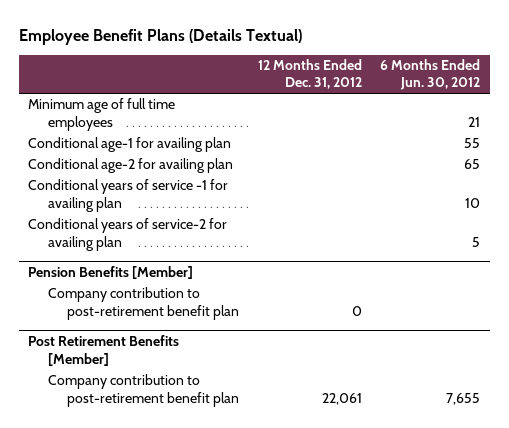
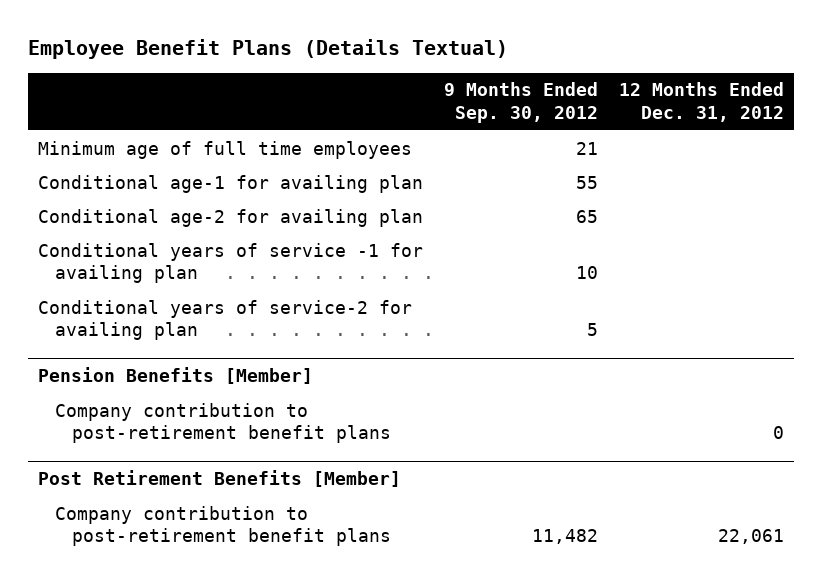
- | 12 Months Ended Dec. 31, 2012 | 6 Months Ended Jun. 30, 2012
+ | 9 Months Ended Sep. 30, 2012 | 12 Months Ended Dec. 31, 2012
@ Pension Benefits [Member]
- Company contribution to post-retirement benefit plan | 0 |
+ Company contribution to post-retirement benefit plans | | 0
@ Post Retirement Benefits [Member]
- Company contribution to post-retirement benefit plan | 22,061 | 7,655
+ Company contribution to post-retirement benefit plans | 11,482 | 22,061

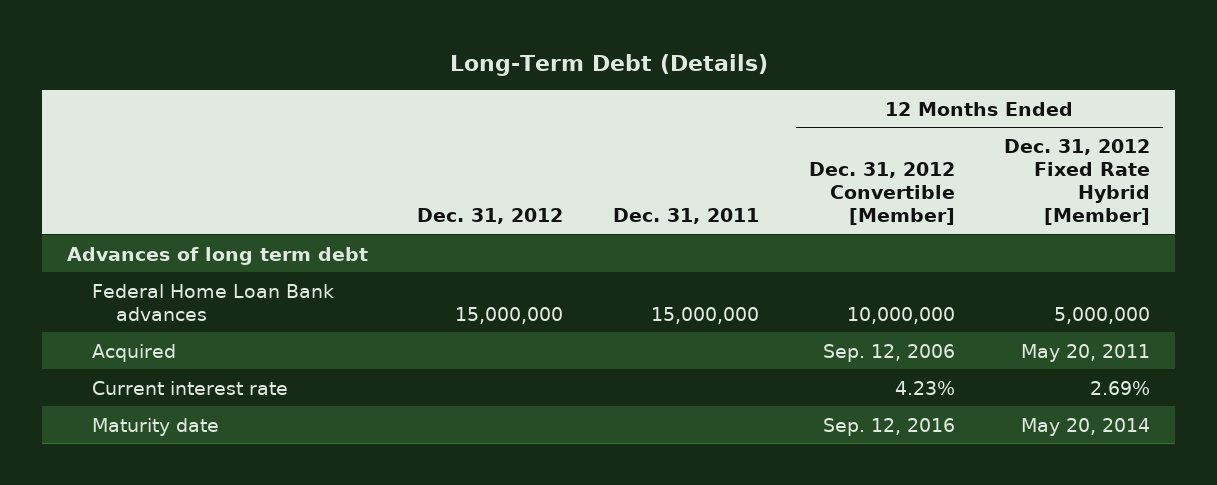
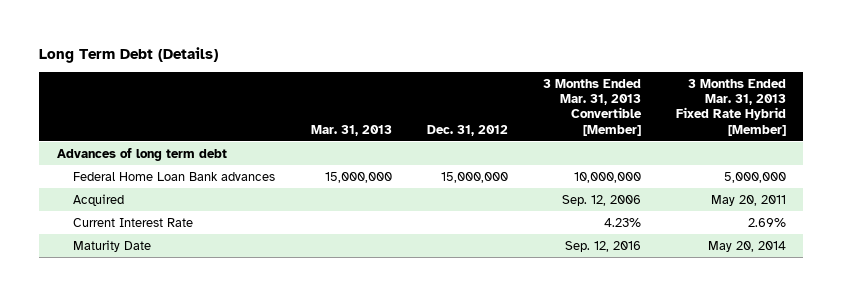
- Long-Term Debt (Details)
+ Long Term Debt (Details)
- | Dec. 31, 2012 | Dec. 31, 2011 | 12 Months Ended Dec. 31, 2012 Convertible [Member] | 12 Months Ended Dec. 31, 2012 Fixed Rate Hybrid [Member]
+ | Mar. 31, 2013 | Dec. 31, 2012 | 3 Months Ended Mar. 31, 2013 Convertible [Member] | 3 Months Ended Mar. 31, 2013 Fixed Rate Hybrid [Member]
- Current interest rate | | | 4.23% | 2.69%
- Maturity date | | | Sep. 12, 2016 | May 20, 2014
+ Current Interest Rate | | | 4.23% | 2.69%
+ Maturity Date | | | Sep. 12, 2016 | May 20, 2014

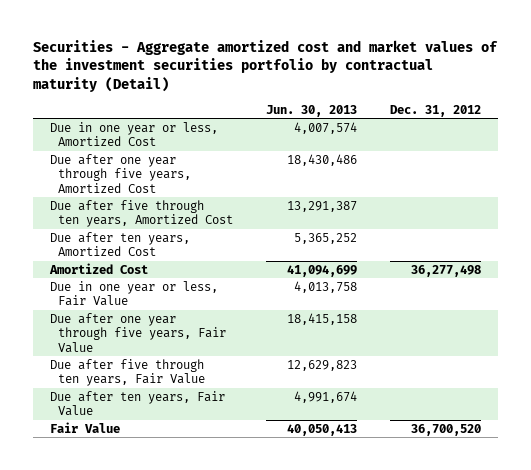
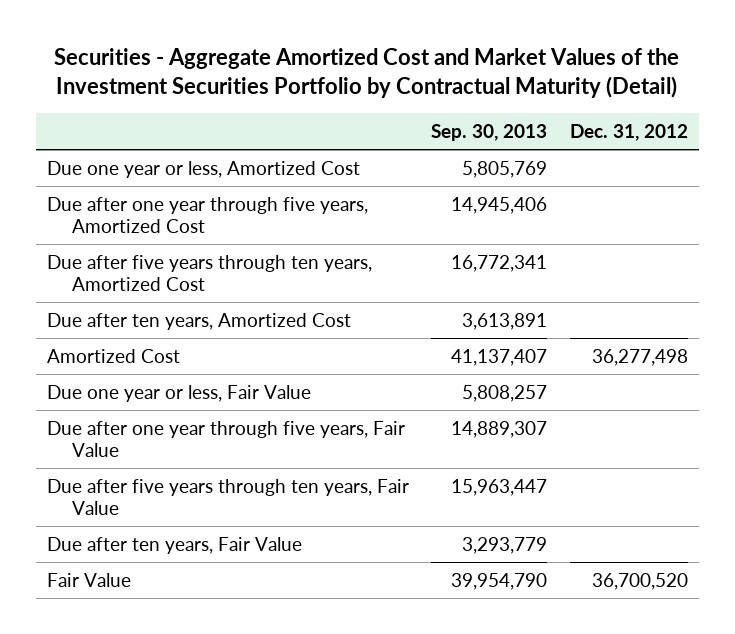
- Securities - Aggregate amortized cost and market values of the investment securities portfolio by contractual maturity (Detail)
+ Securities - Aggregate Amortized Cost and Market Values of the Investment Securities Portfolio by Contractual Maturity (Detail)
- | Jun. 30, 2013 | Dec. 31, 2012
+ | Sep. 30, 2013 | Dec. 31, 2012
- Due in one year or less, Amortized Cost | 4,007,574 |
+ Due one year or less, Amortized Cost | 5,805,769 |
- Due after five through ten years, Amortized Cost | 13,291,387 |
+ Due after five years through ten years, Amortized Cost | 16,772,341 |
- Due in one year or less, Fair Value | 4,013,758 |
+ Due one year or less, Fair Value | 5,808,257 |
- Due after five through ten years, Fair Value | 12,629,823 |
+ Due after five years through ten years, Fair Value | 15,963,447 |

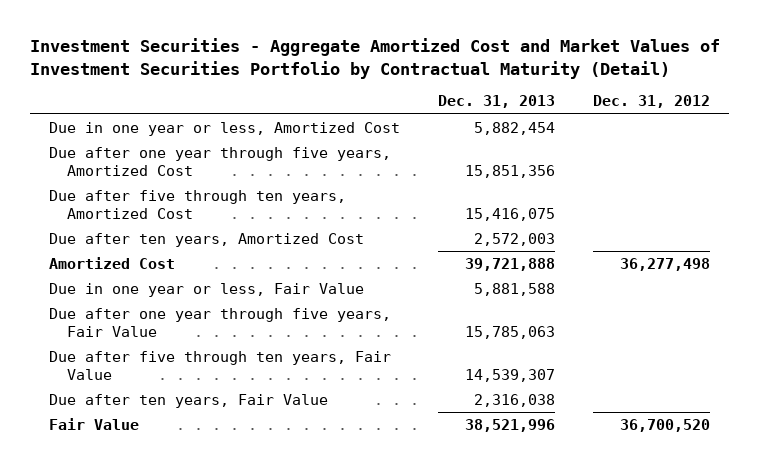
- Securities - Aggregate Amortized Cost and Market Values of the Investment Securities Portfolio by Contractual Maturity (Detail)
+ Investment Securities - Aggregate Amortized Cost and Market Values of Investment Securities Portfolio by Contractual Maturity (Detail)
- | Sep. 30, 2013 | Dec. 31, 2012
+ | Dec. 31, 2013 | Dec. 31, 2012
- Due one year or less, Amortized Cost | 5,805,769 |
+ Due in one year or less, Amortized Cost | 5,882,454 |
- Due after five years through ten years, Amortized Cost | 16,772,341 |
+ Due after five through ten years, Amortized Cost | 15,416,075 |
- Due one year or less, Fair Value | 5,808,257 |
+ Due in one year or less, Fair Value | 5,881,588 |
- Due after five years through ten years, Fair Value | 15,963,447 |
+ Due after five through ten years, Fair Value | 14,539,307 |

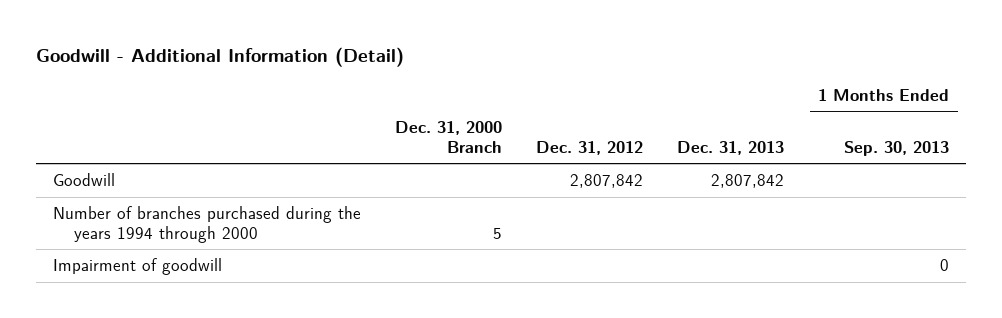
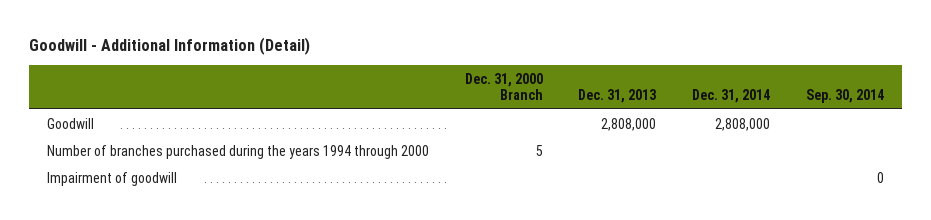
- | Dec. 31, 2000 Branch | Dec. 31, 2012 | Dec. 31, 2013 | 1 Months Ended Sep. 30, 2013
+ | Dec. 31, 2000 Branch | Dec. 31, 2013 | Dec. 31, 2014 | Sep. 30, 2014
- Goodwill | | 2,807,842 | 2,807,842 |
+ Goodwill | | 2,808,000 | 2,808,000 |

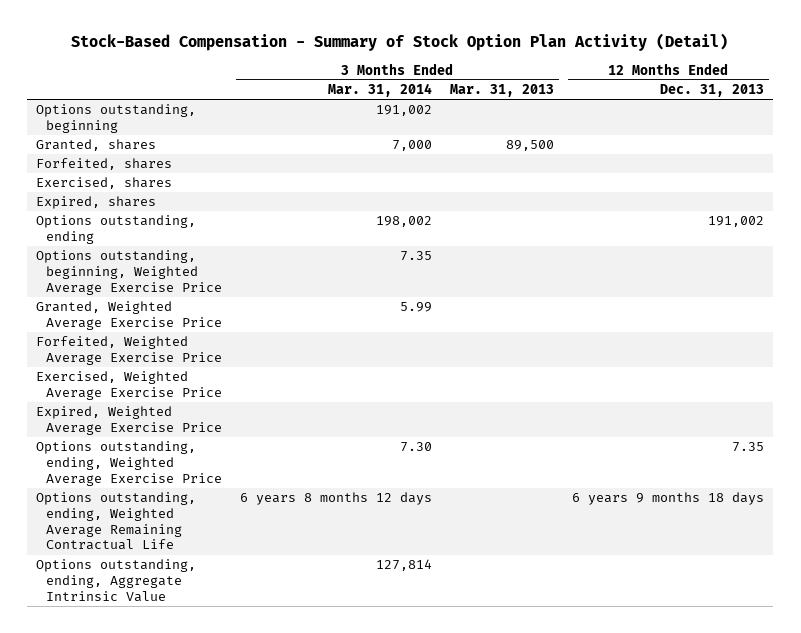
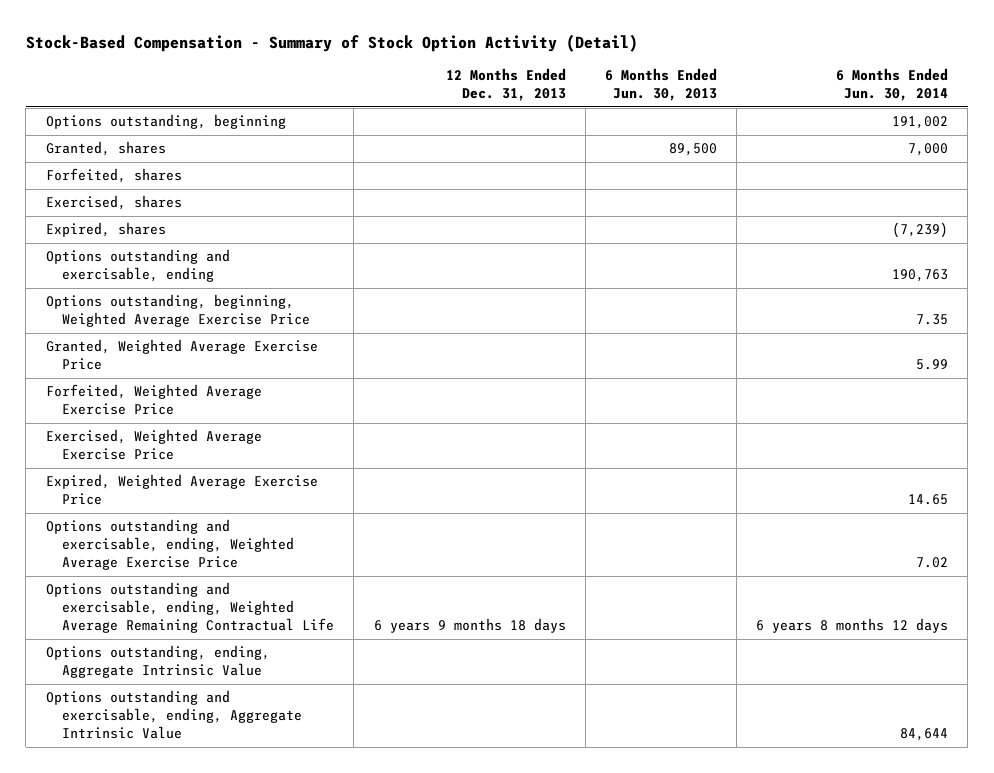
- Stock-Based Compensation - Summary of Stock Option Plan Activity (Detail)
+ Stock-Based Compensation - Summary of Stock Option Activity (Detail)
- | 3 Months Ended Mar. 31, 2014 | 3 Months Ended Mar. 31, 2013 | 12 Months Ended Dec. 31, 2013
+ | 12 Months Ended Dec. 31, 2013 | 6 Months Ended Jun. 30, 2013 | 6 Months Ended Jun. 30, 2014
- Options outstanding, ending | 198,002 | | 191,002
+ Options outstanding and exercisable, ending | | | 190,763
- Options outstanding, ending, Weighted Average Exercise Price | 7.30 | | 7.35
- Options outstanding, ending, Weighted Average Remaining Contractual Life | 6 years 8 months 12 days | | 6 years 9 months 18 days
+ Options outstanding and exercisable, ending, Weighted Average Exercise Price | | | 7.02
+ Options outstanding and exercisable, ending, Weighted Average Remaining Contractual Life | 6 years 9 months 18 days | | 6 years 8 months 12 days
+ Options outstanding and exercisable, ending, Aggregate Intrinsic Value | | | 84,644

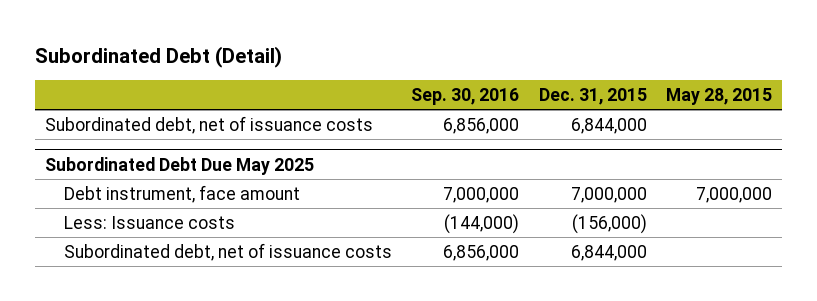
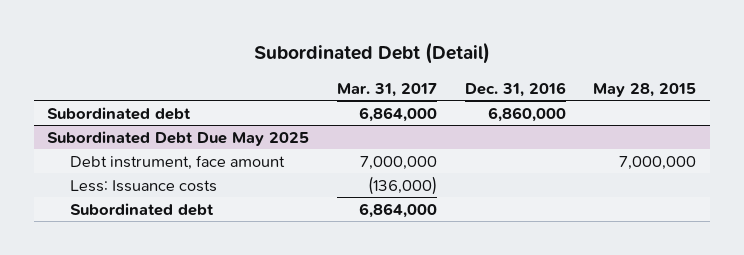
- | Sep. 30, 2016 | Dec. 31, 2015 | May 28, 2015
+ | Mar. 31, 2017 | Dec. 31, 2016 | May 28, 2015
- Subordinated debt, net of issuance costs | 6,856,000 | 6,844,000 |
+ Subordinated debt | 6,864,000 | 6,860,000 |
@ Subordinated Debt Due May 2025
- Subordinated debt, net of issuance costs | 6,856,000 | 6,844,000 |
+ Subordinated debt | 6,864,000 | |

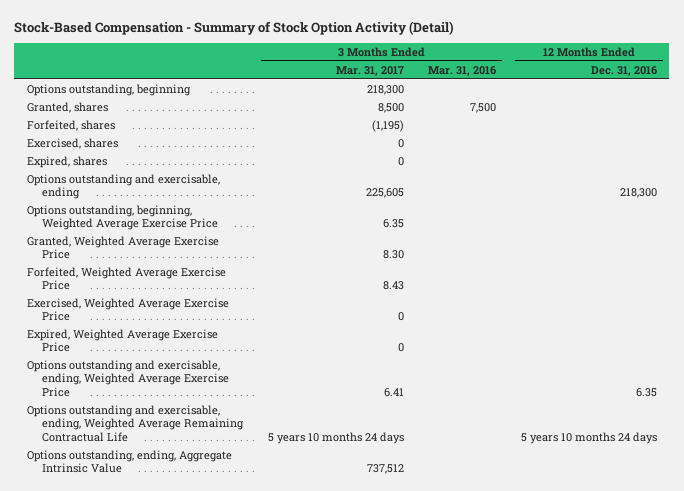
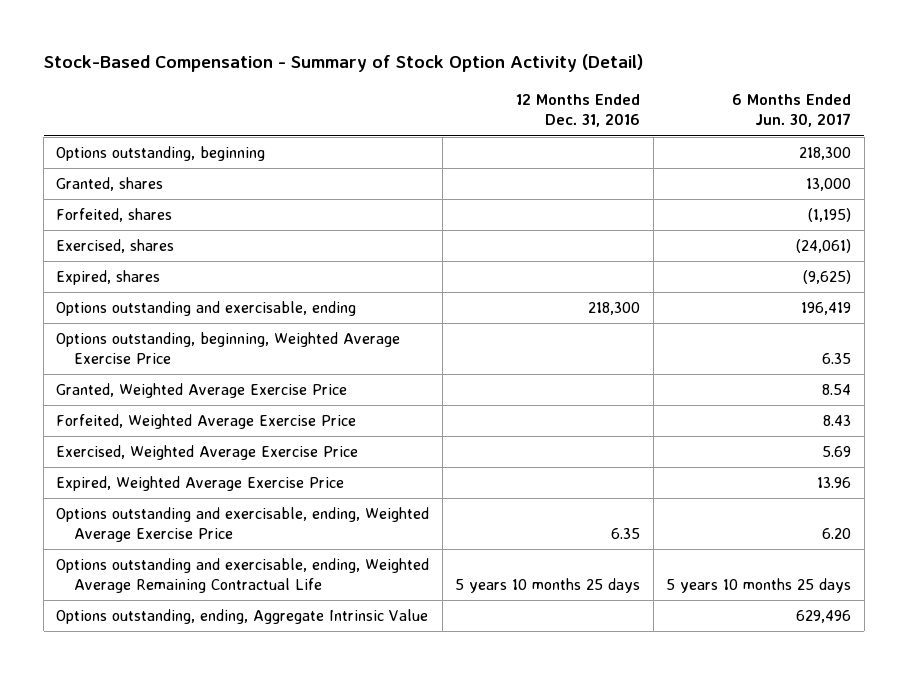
- | 3 Months Ended Mar. 31, 2017 | 3 Months Ended Mar. 31, 2016 | 12 Months Ended Dec. 31, 2016
+ | 12 Months Ended Dec. 31, 2016 | 6 Months Ended Jun. 30, 2017
- Options outstanding and exercisable, ending, Weighted Average Remaining Contractual Life | 5 years 10 months 24 days | | 5 years 10 months 24 days
+ Options outstanding and exercisable, ending, Weighted Average Remaining Contractual Life | 5 years 10 months 25 days | 5 years 10 months 25 days

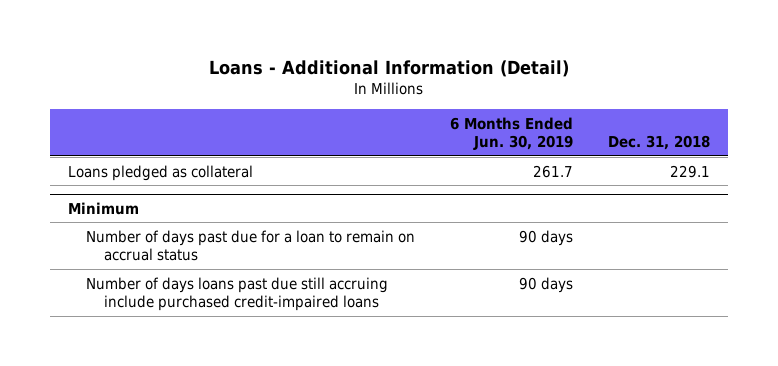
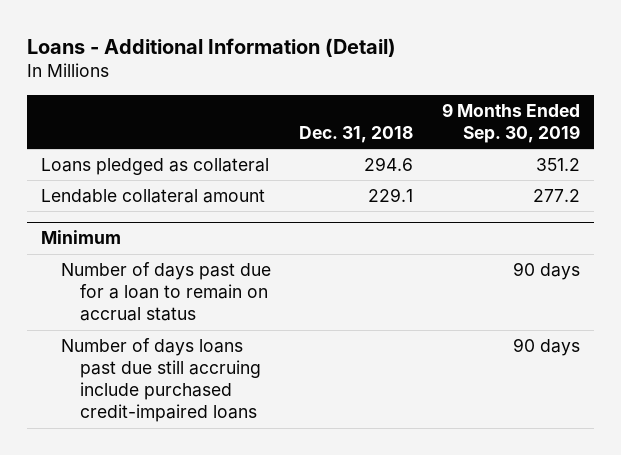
- | 6 Months Ended Jun. 30, 2019 | Dec. 31, 2018
+ | Dec. 31, 2018 | 9 Months Ended Sep. 30, 2019
- Loans pledged as collateral | 261.7 | 229.1
+ Loans pledged as collateral | 294.6 | 351.2
+ Lendable collateral amount | 229.1 | 277.2

